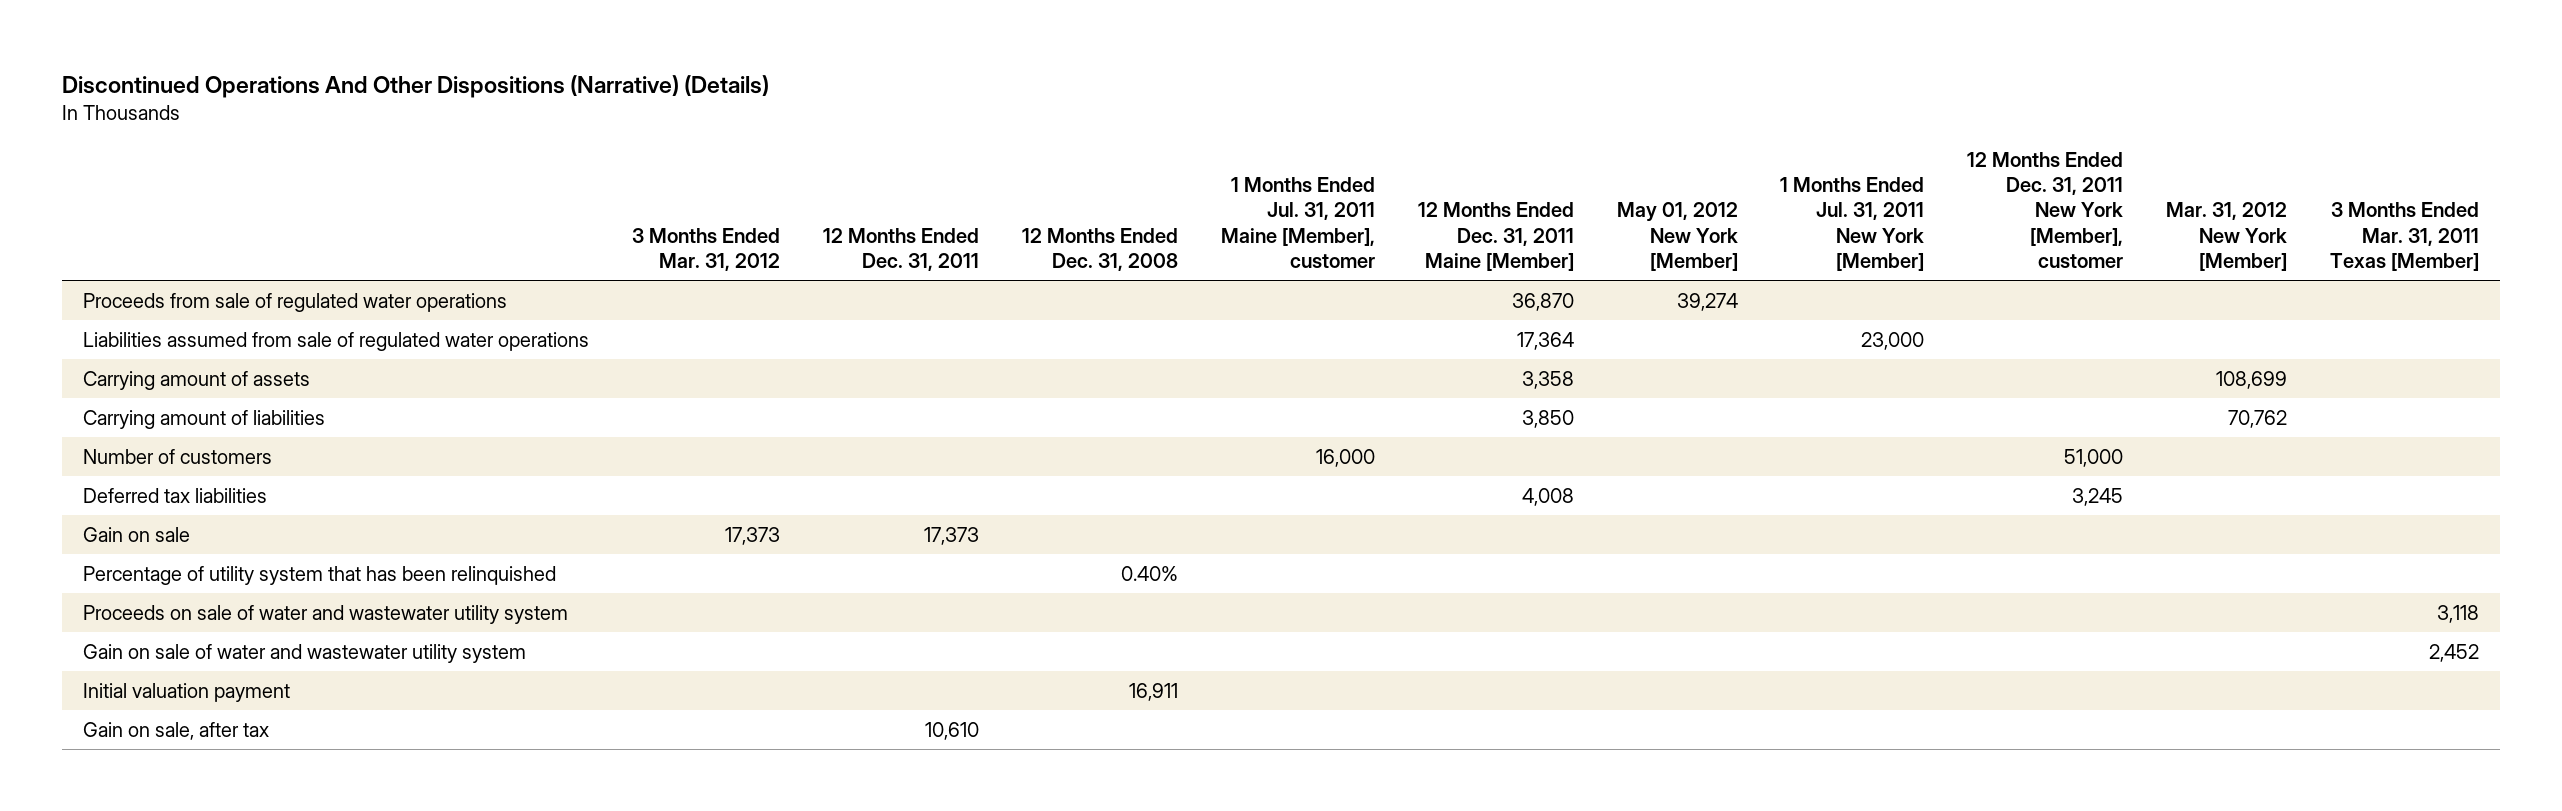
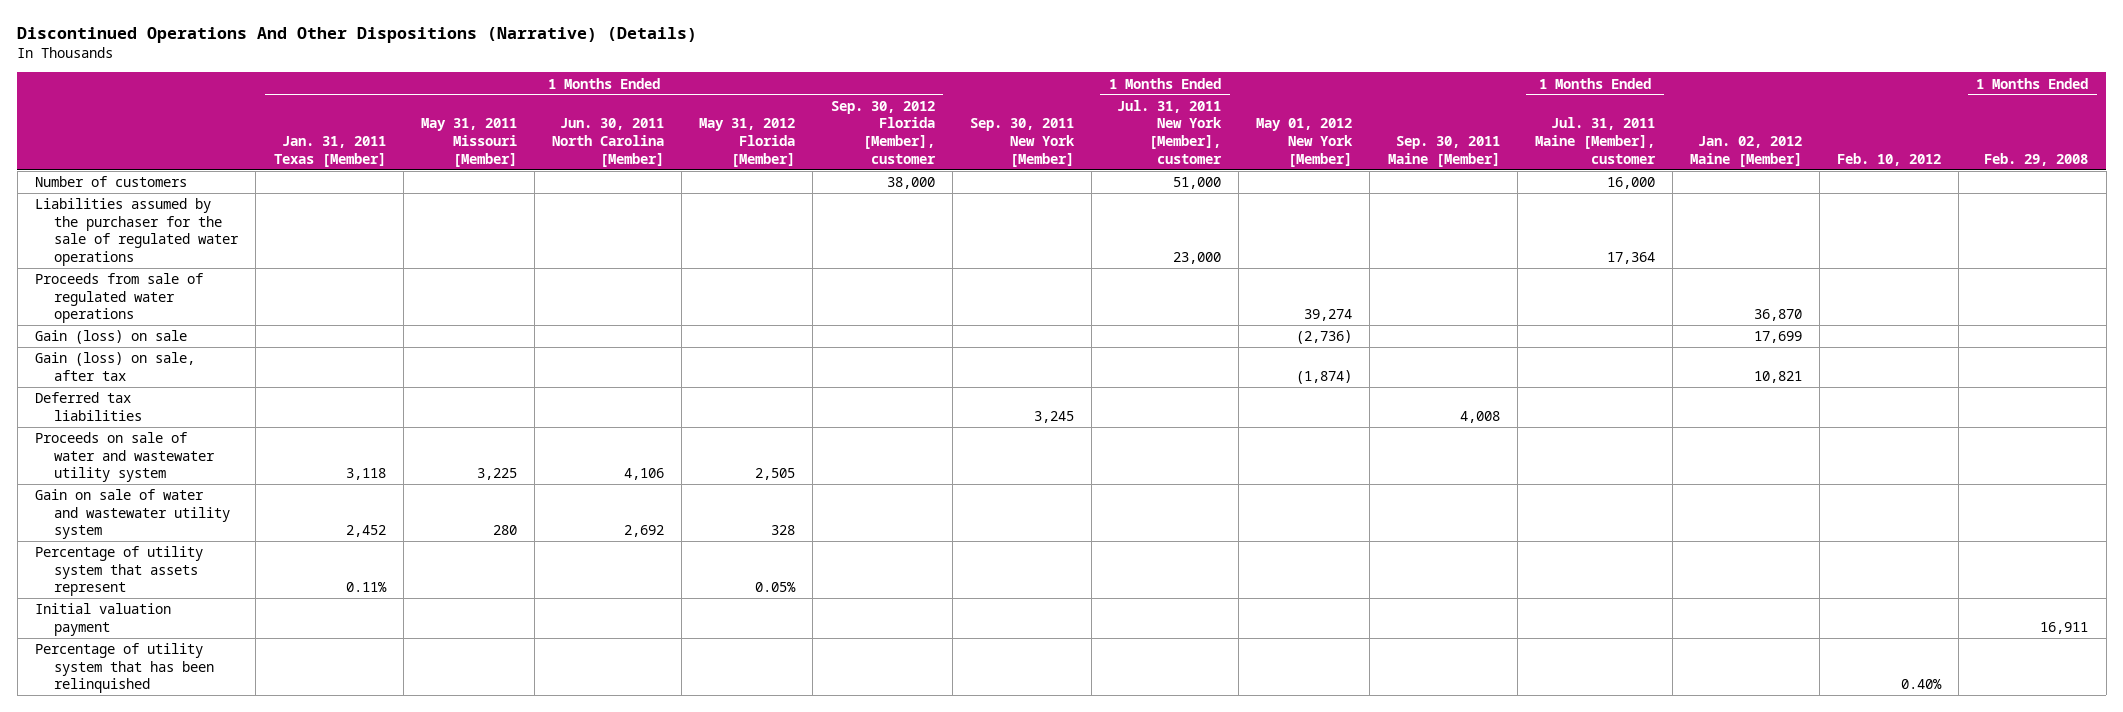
- | 3 Months Ended Mar. 31, 2012 | 12 Months Ended Dec. 31, 2011 | 12 Months Ended Dec. 31, 2008 | 1 Months Ended Jul. 31, 2011 Maine [Member], customer | 12 Months Ended Dec. 31, 2011 Maine [Member] | May 01, 2012 New York [Member] | 1 Months Ended Jul. 31, 2011 New York [Member] | 12 Months Ended Dec. 31, 2011 New York [Member], customer | Mar. 31, 2012 New York [Member] | 3 Months Ended Mar. 31, 2011 Texas [Member]
+ | 1 Months Ended Jan. 31, 2011 Texas [Member] | 1 Months Ended May 31, 2011 Missouri [Member] | 1 Months Ended Jun. 30, 2011 North Carolina [Member] | 1 Months Ended May 31, 2012 Florida [Member] | 1 Months Ended Sep. 30, 2012 Florida [Member], customer | Sep. 30, 2011 New York [Member] | 1 Months Ended Jul. 31, 2011 New York [Member], customer | May 01, 2012 New York [Member] | Sep. 30, 2011 Maine [Member] | 1 Months Ended Jul. 31, 2011 Maine [Member], customer | Jan. 02, 2012 Maine [Member] | Feb. 10, 2012 | 1 Months Ended Feb. 29, 2008
- Liabilities assumed from sale of regulated water operations | | | | | 17,364 | | 23,000 | | |
- Carrying amount of assets | | | | | 3,358 | | | | 108,699 |
- Carrying amount of liabilities | | | | | 3,850 | | | | 70,762 |
+ Liabilities assumed by the purchaser for the sale of regulated water operations | | | | | | | 23,000 | | | 17,364 | | |
moved down: Proceeds from sale of regulated water operations | | | | | | | | 39,274 | | | 36,870 | |
+ Gain (loss) on sale | | | | | | | | (2,736) | | | 17,699 | |
+ Gain (loss) on sale, after tax | | | | | | | | (1,874) | | | 10,821 | |
- Gain on sale | 17,373 | 17,373 | | | | | | | |
+ Percentage of utility system that assets represent | 0.11% | | | 0.05% | | | | | | | | |
- Gain on sale, after tax | | 10,610 | | | | | | | |
moved down: Percentage of utility system that has been relinquished | | | | | | | | | | | | 0.40% |

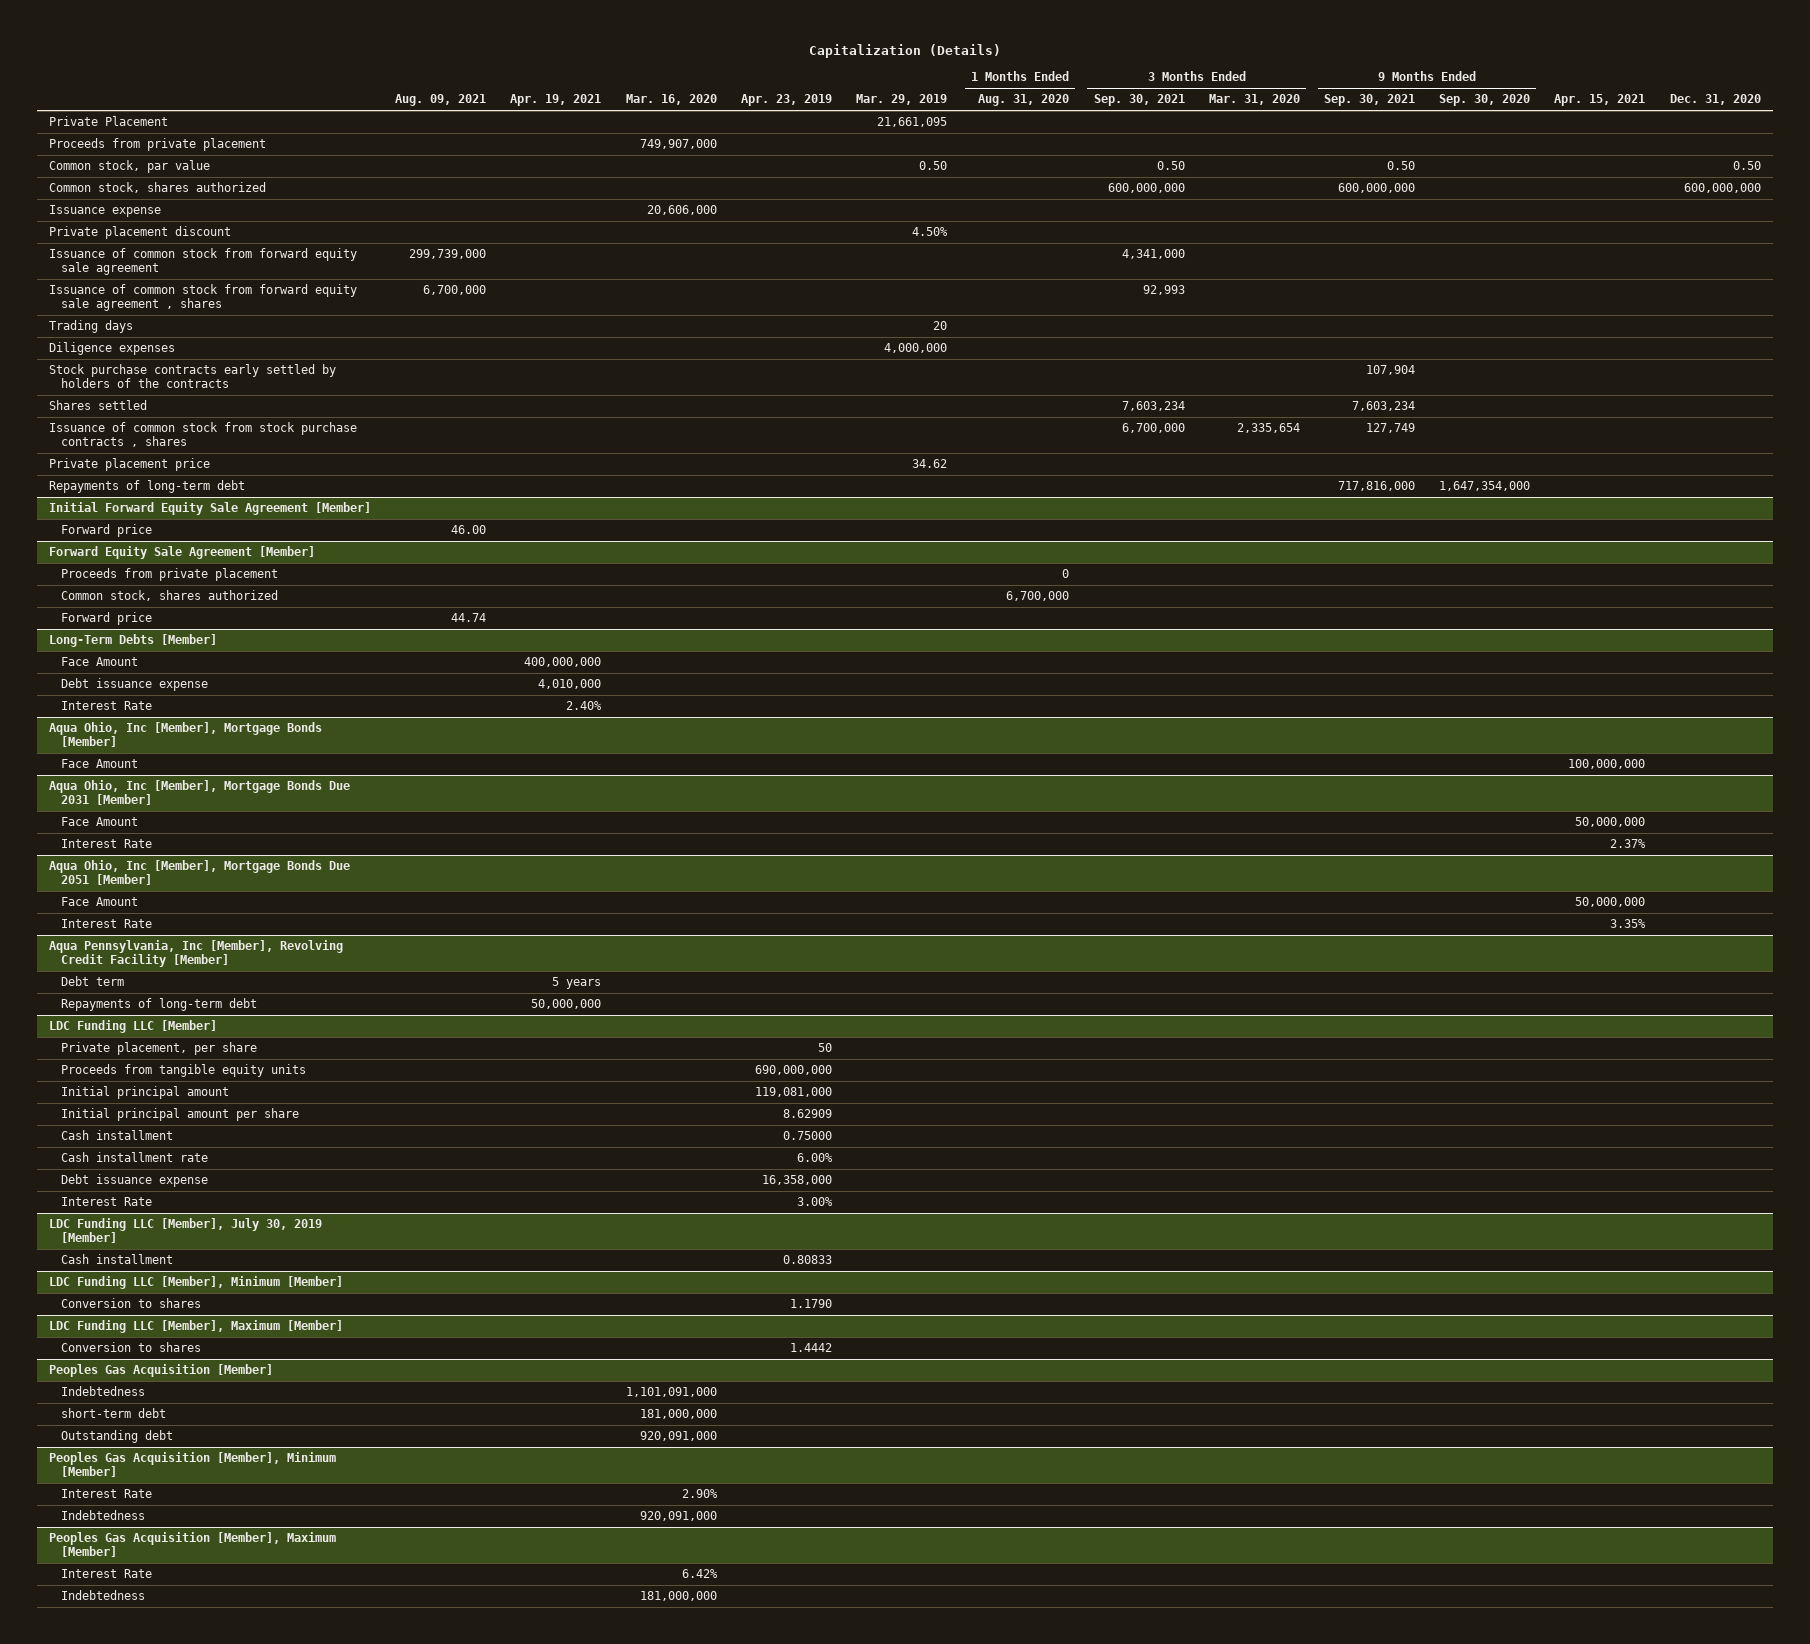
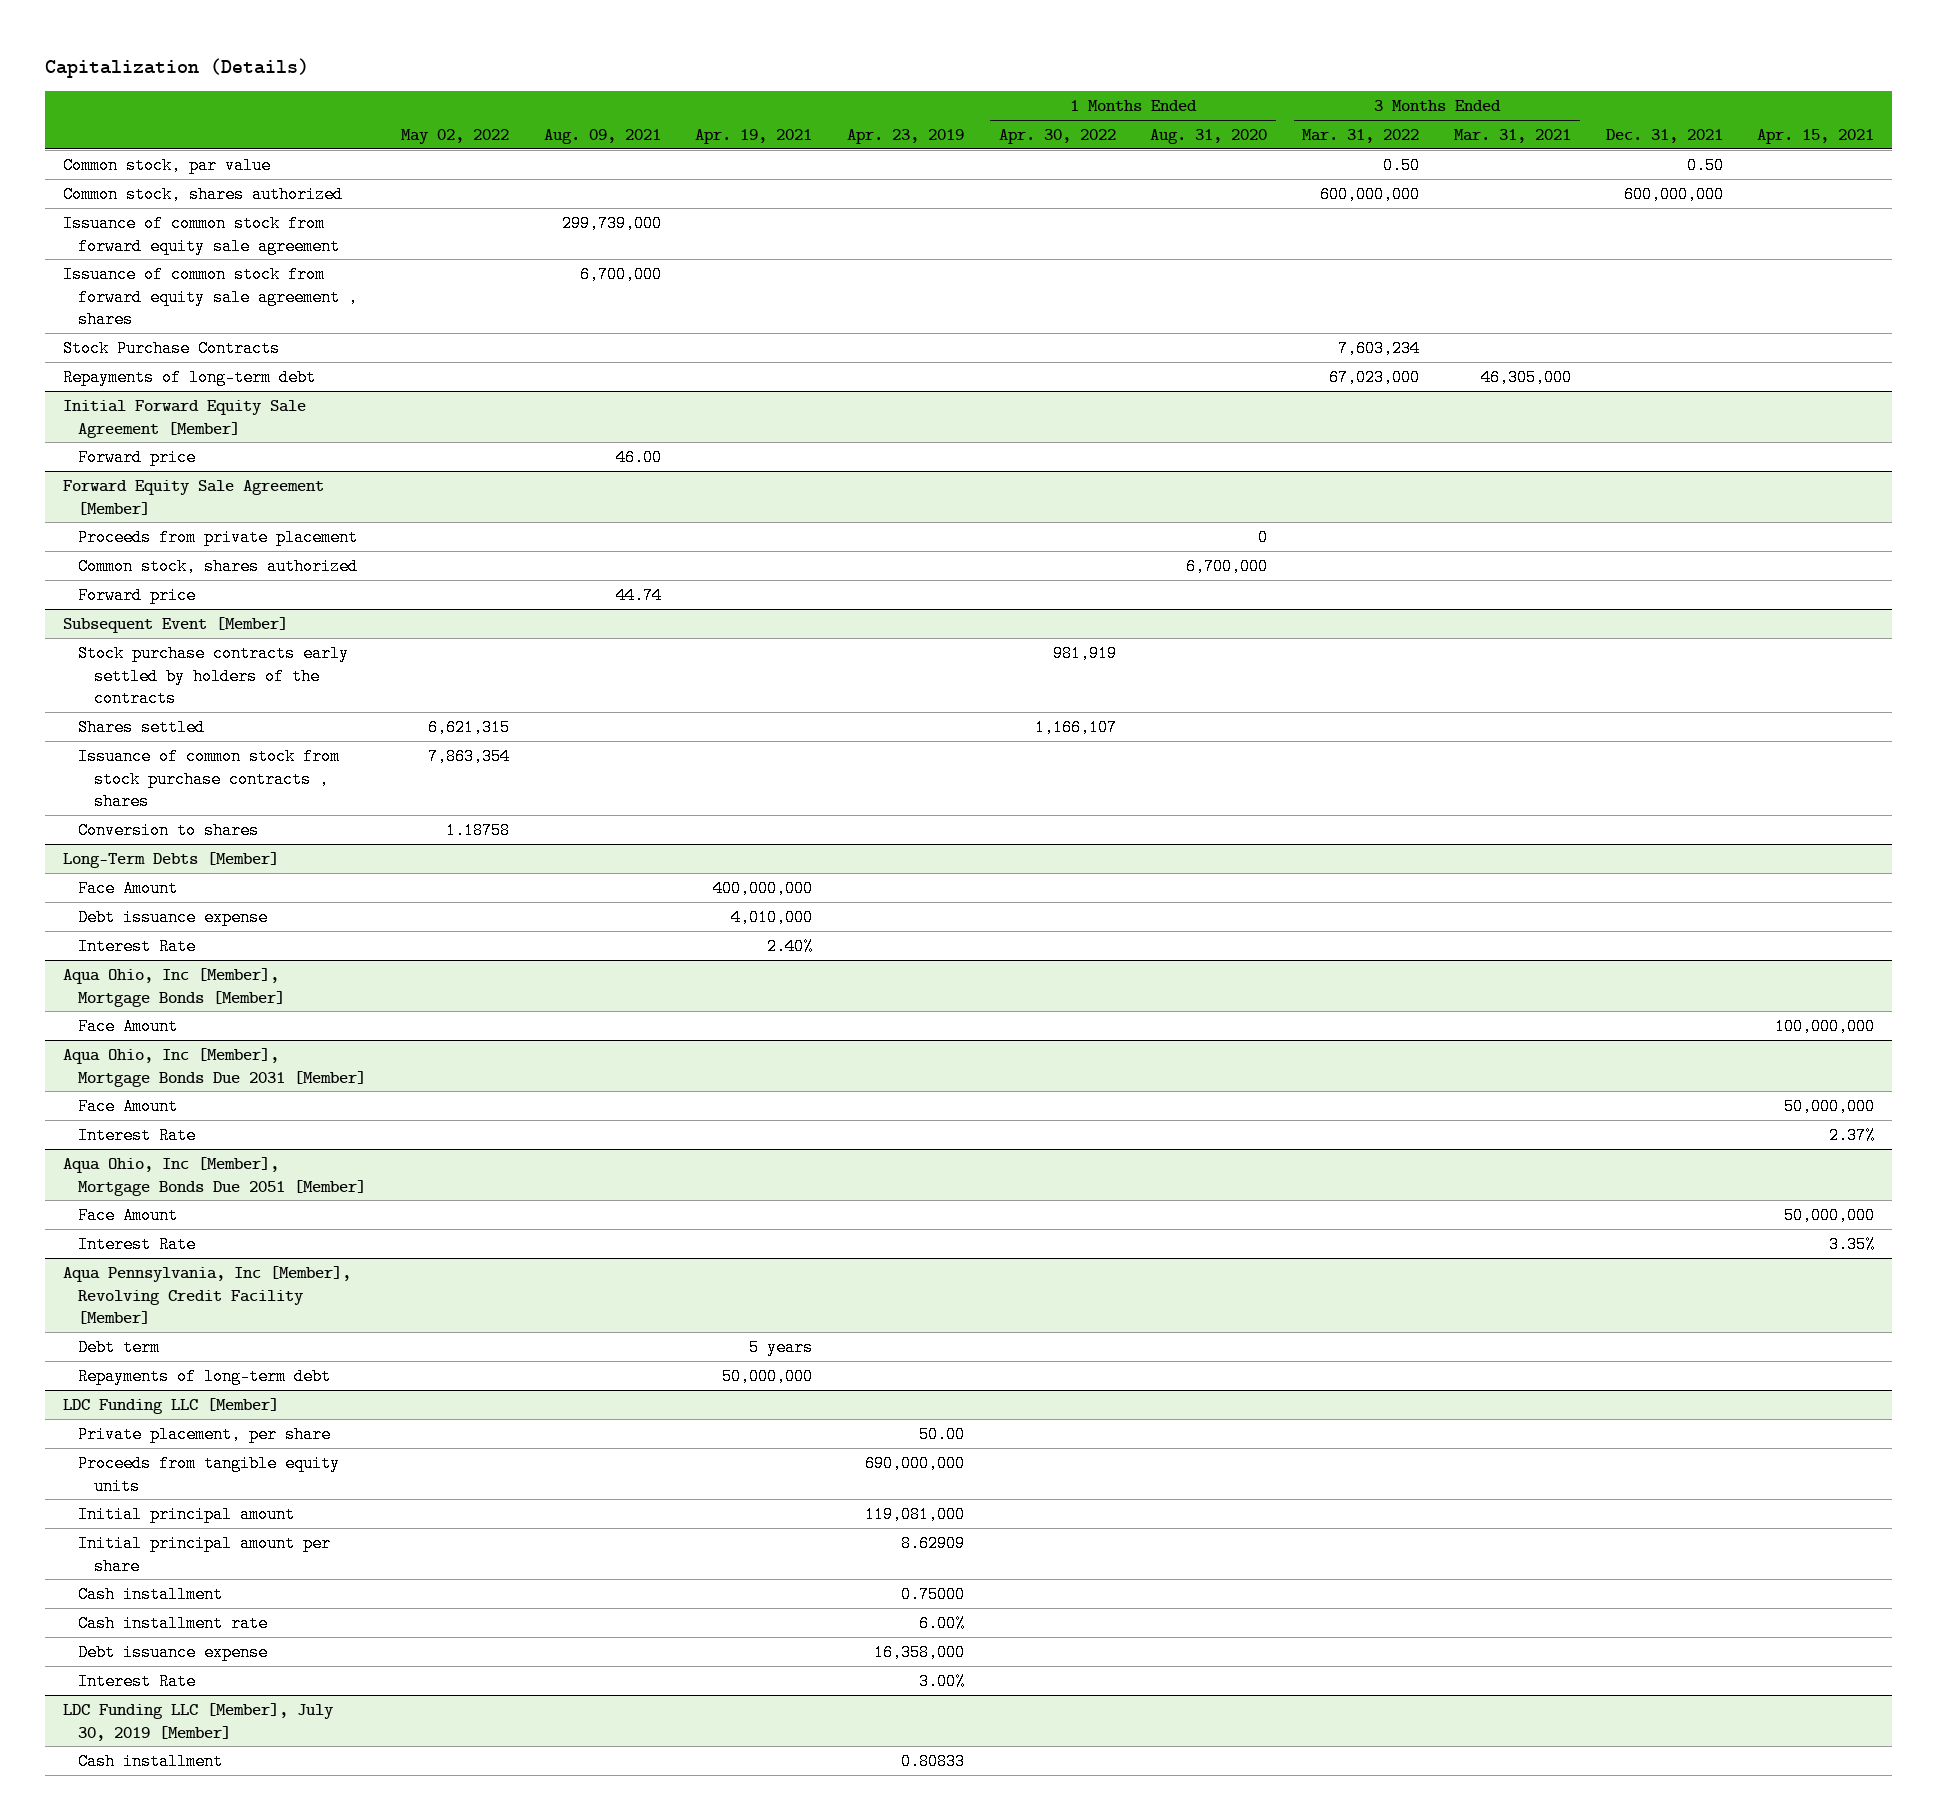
- | Aug. 09, 2021 | Apr. 19, 2021 | Mar. 16, 2020 | Apr. 23, 2019 | Mar. 29, 2019 | 1 Months Ended Aug. 31, 2020 | 3 Months Ended Sep. 30, 2021 | 3 Months Ended Mar. 31, 2020 | 9 Months Ended Sep. 30, 2021 | 9 Months Ended Sep. 30, 2020 | Apr. 15, 2021 | Dec. 31, 2020
+ | May 02, 2022 | Aug. 09, 2021 | Apr. 19, 2021 | Apr. 23, 2019 | 1 Months Ended Apr. 30, 2022 | 1 Months Ended Aug. 31, 2020 | 3 Months Ended Mar. 31, 2022 | 3 Months Ended Mar. 31, 2021 | Dec. 31, 2021 | Apr. 15, 2021
- Private Placement | | | | | 21,661,095 | | | | | | |
- Proceeds from private placement | | | 749,907,000 | | | | | | | | |
- Issuance expense | | | 20,606,000 | | | | | | | | |
- Private placement discount | | | | | 4.50% | | | | | | |
- Trading days | | | | | 20 | | | | | | |
- Diligence expenses | | | | | 4,000,000 | | | | | | |
- Stock purchase contracts early settled by holders of the contracts | | | | | | | | | 107,904 | | |
- Shares settled | | | | | | | 7,603,234 | | 7,603,234 | | |
- Issuance of common stock from stock purchase contracts , shares | | | | | | | 6,700,000 | 2,335,654 | 127,749 | | |
- Private placement price | | | | | 34.62 | | | | | | |
+ Stock Purchase Contracts | | | | | | | 7,603,234 | | |
+ Subsequent Event [Member]
+ Stock purchase contracts early settled by holders of the contracts | | | | | 981,919 | | | | |
+ Shares settled | 6,621,315 | | | | 1,166,107 | | | | |
+ Issuance of common stock from stock purchase contracts , shares | 7,863,354 | | | | | | | | |
+ Conversion to shares | 1.18758 | | | | | | | | |
@ LDC Funding LLC [Member]
- Private placement, per share | | | | 50 | | | | | | | |
+ Private placement, per share | | | | 50.00 | | | | | |
- LDC Funding LLC [Member], Minimum [Member]
- Conversion to shares | | | | 1.1790 | | | | | | | |
- LDC Funding LLC [Member], Maximum [Member]
- Conversion to shares | | | | 1.4442 | | | | | | | |
- Peoples Gas Acquisition [Member]
- Indebtedness | | | 1,101,091,000 | | | | | | | | |
- short-term debt | | | 181,000,000 | | | | | | | | |
- Outstanding debt | | | 920,091,000 | | | | | | | | |
- Peoples Gas Acquisition [Member], Minimum [Member]
- Interest Rate | | | 2.90% | | | | | | | | |
- Indebtedness | | | 920,091,000 | | | | | | | | |
- Peoples Gas Acquisition [Member], Maximum [Member]
- Interest Rate | | | 6.42% | | | | | | | | |
- Indebtedness | | | 181,000,000 | | | | | | | | |

